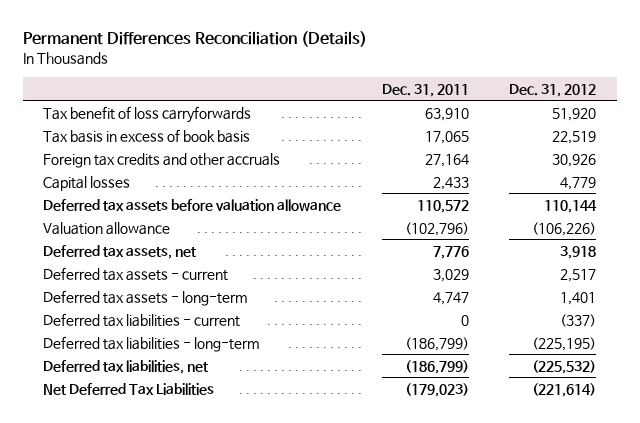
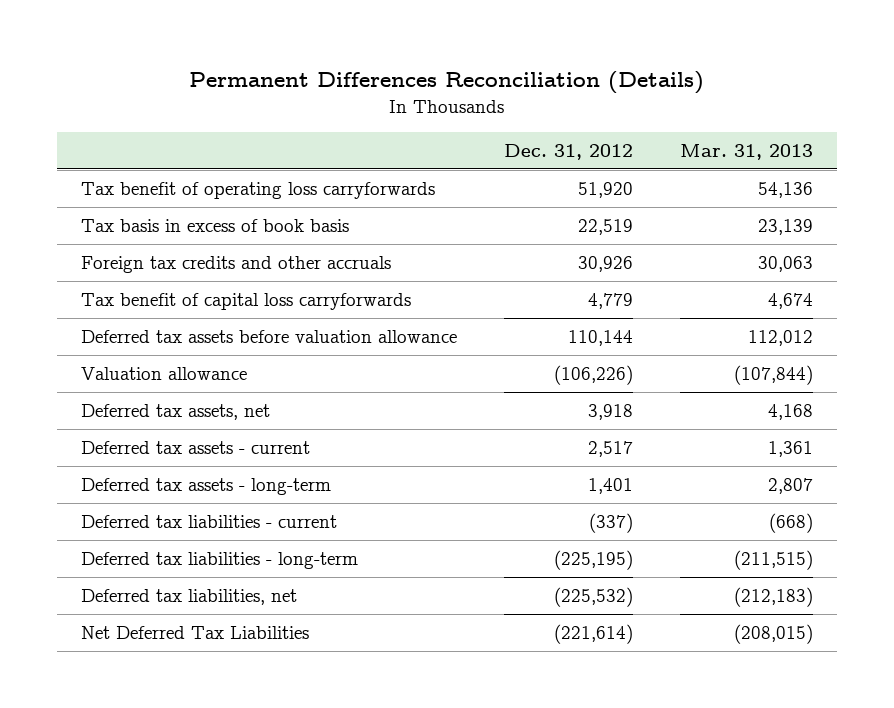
- | Dec. 31, 2011 | Dec. 31, 2012
+ | Dec. 31, 2012 | Mar. 31, 2013
- Tax benefit of loss carryforwards | 63,910 | 51,920
+ Tax benefit of operating loss carryforwards | 51,920 | 54,136
- Capital losses | 2,433 | 4,779
+ Tax benefit of capital loss carryforwards | 4,779 | 4,674

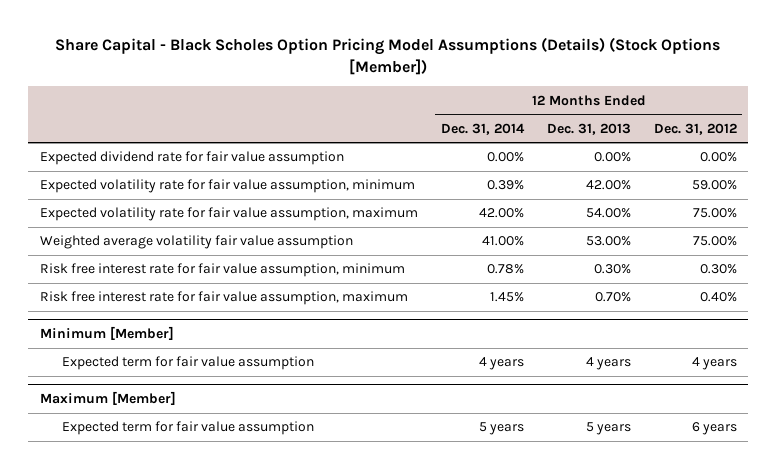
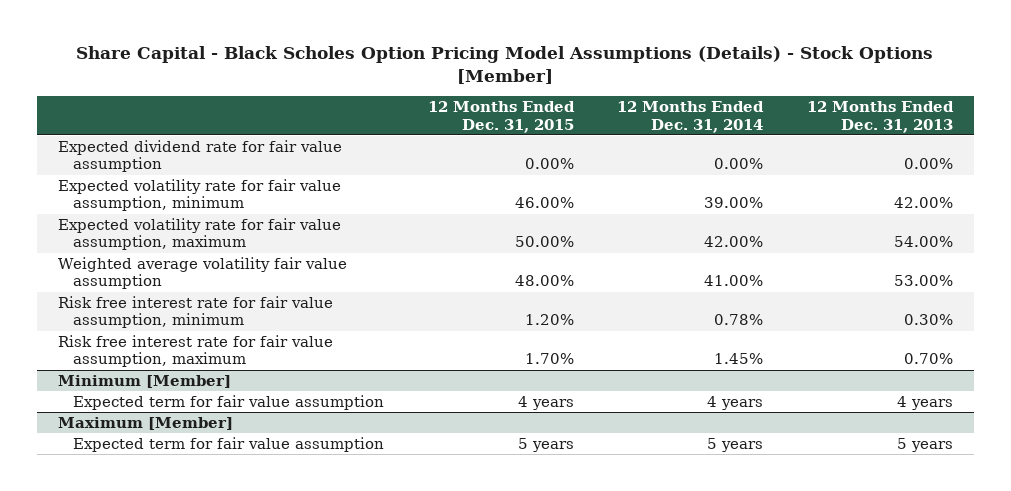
- Share Capital - Black Scholes Option Pricing Model Assumptions (Details) (Stock Options [Member])
+ Share Capital - Black Scholes Option Pricing Model Assumptions (Details) - Stock Options [Member]
- | 12 Months Ended Dec. 31, 2014 | 12 Months Ended Dec. 31, 2013 | 12 Months Ended Dec. 31, 2012
+ | 12 Months Ended Dec. 31, 2015 | 12 Months Ended Dec. 31, 2014 | 12 Months Ended Dec. 31, 2013
- Expected volatility rate for fair value assumption, minimum | 0.39% | 42.00% | 59.00%
+ Expected volatility rate for fair value assumption, minimum | 46.00% | 39.00% | 42.00%

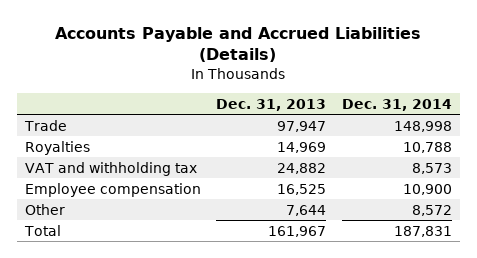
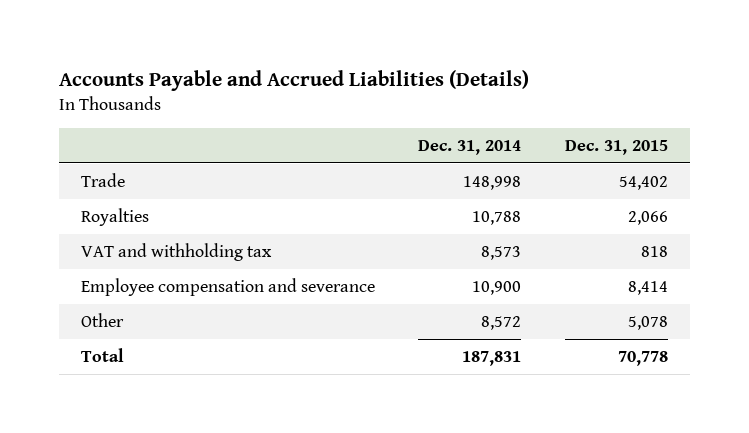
- | Dec. 31, 2013 | Dec. 31, 2014
+ | Dec. 31, 2014 | Dec. 31, 2015
- Employee compensation | 16,525 | 10,900
+ Employee compensation and severance | 10,900 | 8,414

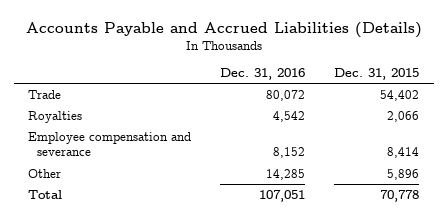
- | Dec. 31, 2014 | Dec. 31, 2015
+ | Dec. 31, 2016 | Dec. 31, 2015
- VAT and withholding tax | 8,573 | 818
- Other | 8,572 | 5,078
+ Other | 14,285 | 5,896

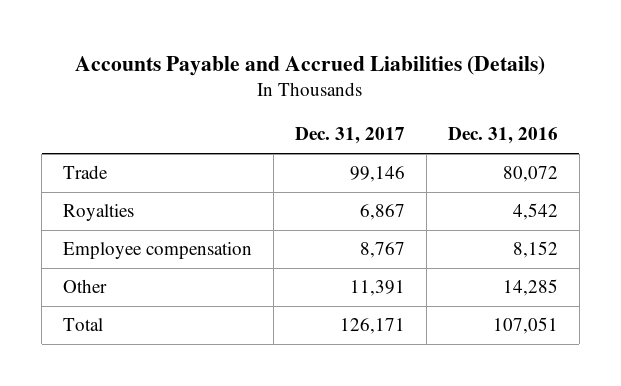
- | Dec. 31, 2016 | Dec. 31, 2015
+ | Dec. 31, 2017 | Dec. 31, 2016
- Employee compensation and severance | 8,152 | 8,414
+ Employee compensation | 8,767 | 8,152

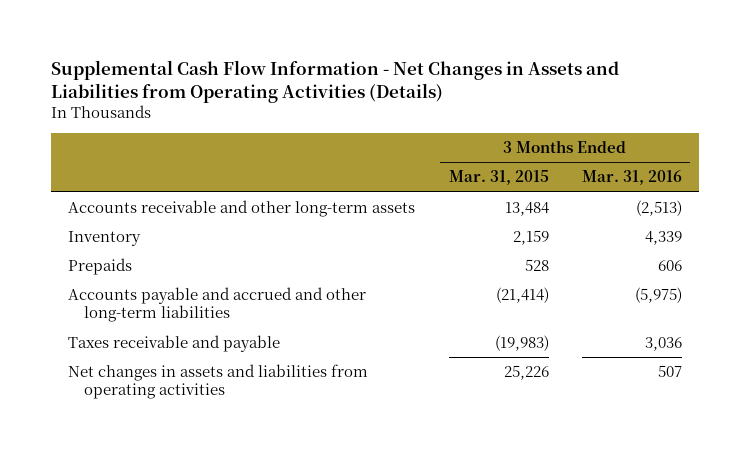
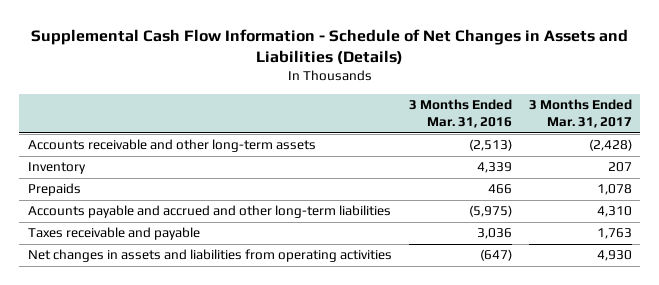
- Supplemental Cash Flow Information - Net Changes in Assets and Liabilities from Operating Activities (Details)
+ Supplemental Cash Flow Information - Schedule of Net Changes in Assets and Liabilities (Details)
- | 3 Months Ended Mar. 31, 2015 | 3 Months Ended Mar. 31, 2016
+ | 3 Months Ended Mar. 31, 2016 | 3 Months Ended Mar. 31, 2017
- Prepaids | 528 | 606
+ Prepaids | 466 | 1,078
- Net changes in assets and liabilities from operating activities | 25,226 | 507
+ Net changes in assets and liabilities from operating activities | (647) | 4,930

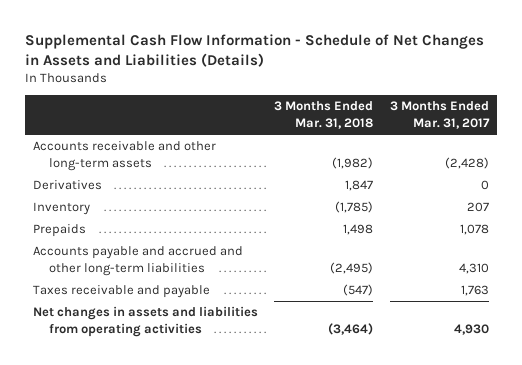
- | 3 Months Ended Mar. 31, 2016 | 3 Months Ended Mar. 31, 2017
+ | 3 Months Ended Mar. 31, 2018 | 3 Months Ended Mar. 31, 2017
+ Derivatives | 1,847 | 0

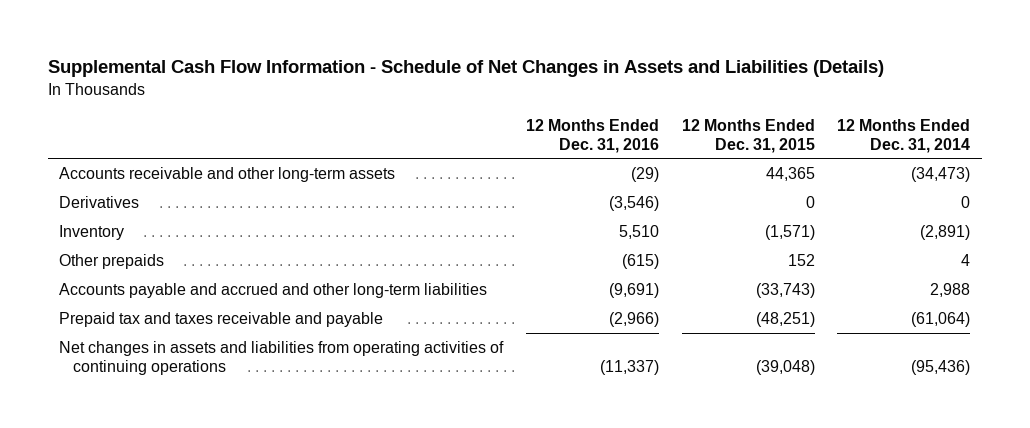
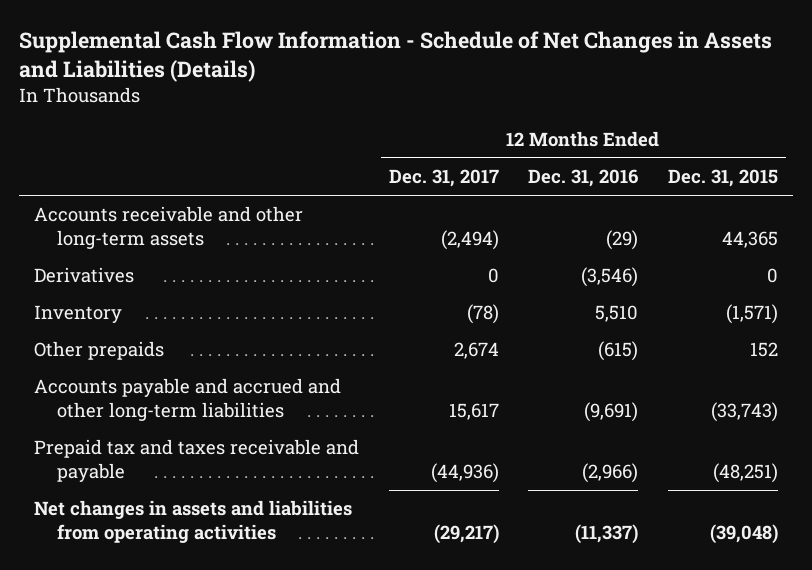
- | 12 Months Ended Dec. 31, 2016 | 12 Months Ended Dec. 31, 2015 | 12 Months Ended Dec. 31, 2014
+ | 12 Months Ended Dec. 31, 2017 | 12 Months Ended Dec. 31, 2016 | 12 Months Ended Dec. 31, 2015
- Net changes in assets and liabilities from operating activities of continuing operations | (11,337) | (39,048) | (95,436)
+ Net changes in assets and liabilities from operating activities | (29,217) | (11,337) | (39,048)

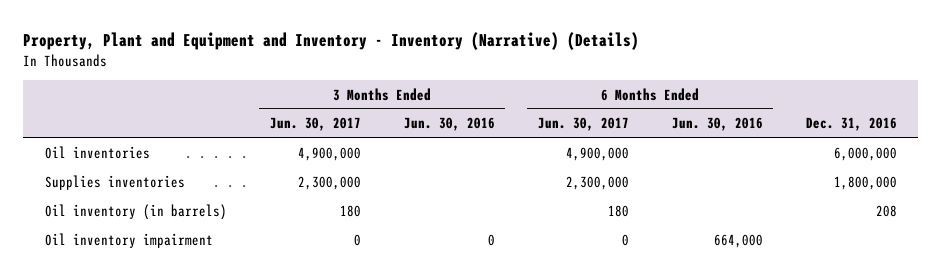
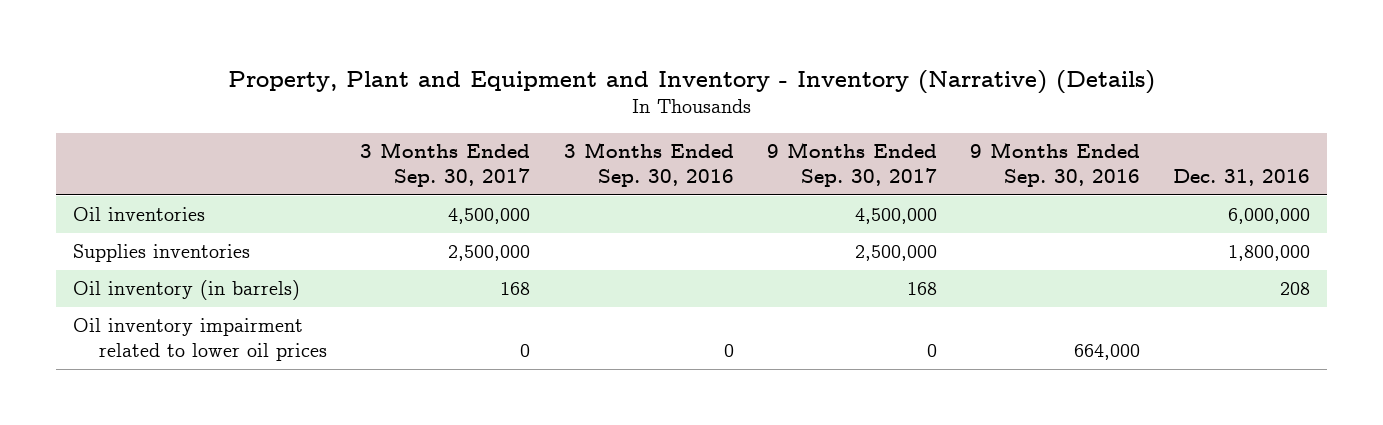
- | 3 Months Ended Jun. 30, 2017 | 3 Months Ended Jun. 30, 2016 | 6 Months Ended Jun. 30, 2017 | 6 Months Ended Jun. 30, 2016 | Dec. 31, 2016
+ | 3 Months Ended Sep. 30, 2017 | 3 Months Ended Sep. 30, 2016 | 9 Months Ended Sep. 30, 2017 | 9 Months Ended Sep. 30, 2016 | Dec. 31, 2016
- Oil inventory impairment | 0 | 0 | 0 | 664,000 |
+ Oil inventory impairment related to lower oil prices | 0 | 0 | 0 | 664,000 |

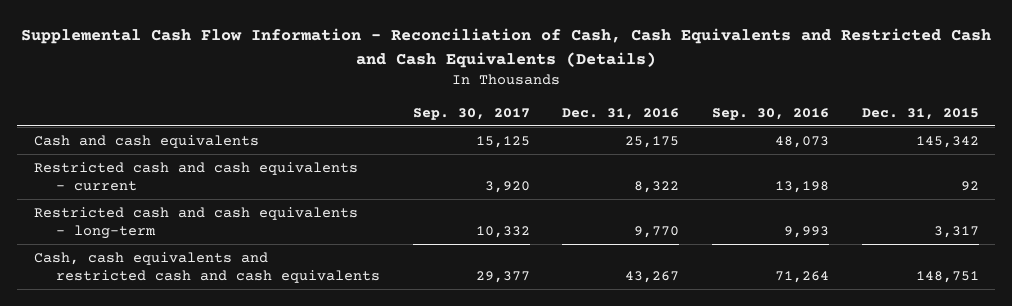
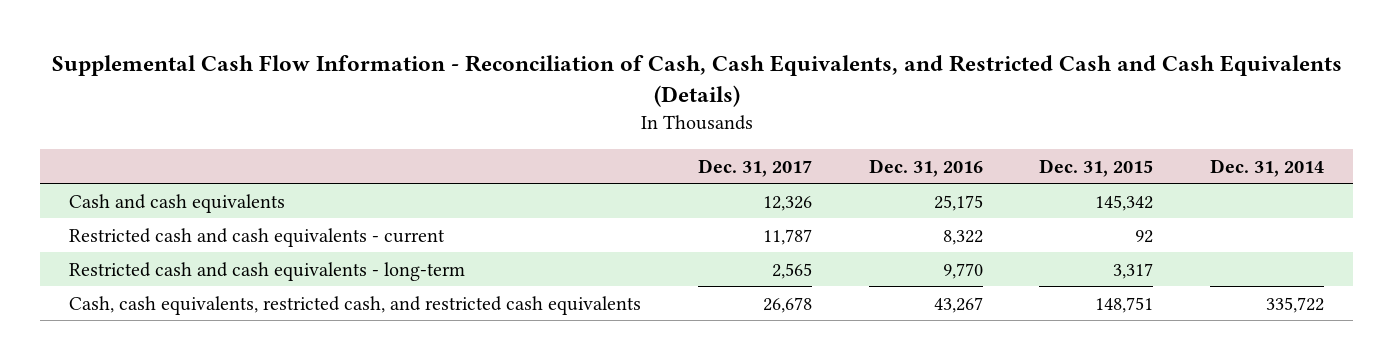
- Supplemental Cash Flow Information - Reconciliation of Cash, Cash Equivalents and Restricted Cash and Cash Equivalents (Details)
+ Supplemental Cash Flow Information - Reconciliation of Cash, Cash Equivalents, and Restricted Cash and Cash Equivalents (Details)
- | Sep. 30, 2017 | Dec. 31, 2016 | Sep. 30, 2016 | Dec. 31, 2015
+ | Dec. 31, 2017 | Dec. 31, 2016 | Dec. 31, 2015 | Dec. 31, 2014
- Cash, cash equivalents and restricted cash and cash equivalents | 29,377 | 43,267 | 71,264 | 148,751
+ Cash, cash equivalents, restricted cash, and restricted cash equivalents | 26,678 | 43,267 | 148,751 | 335,722

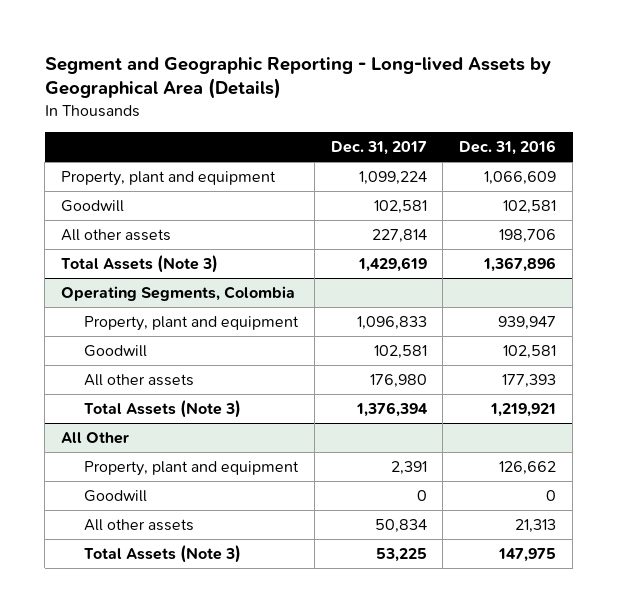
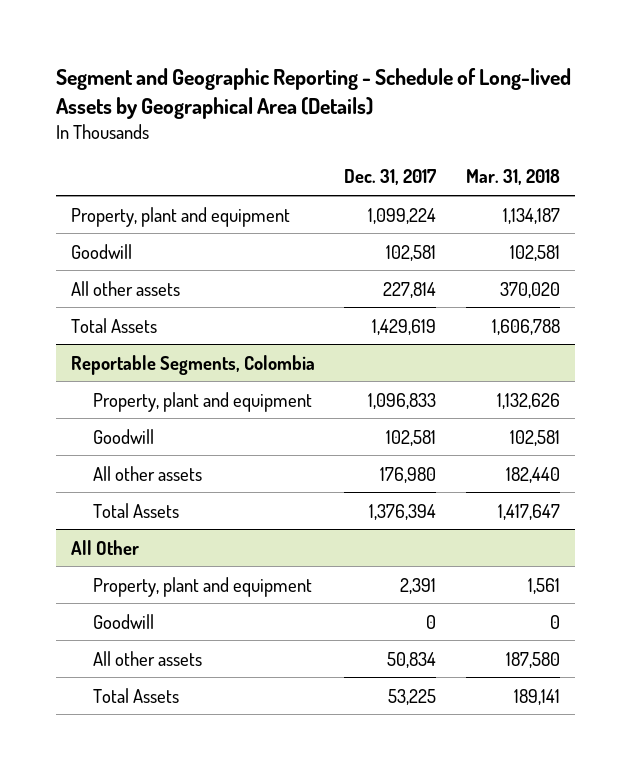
- Segment and Geographic Reporting - Long-lived Assets by Geographical Area (Details)
+ Segment and Geographic Reporting - Schedule of Long-lived Assets by Geographical Area (Details)
- | Dec. 31, 2017 | Dec. 31, 2016
+ | Dec. 31, 2017 | Mar. 31, 2018
- Total Assets (Note 3) | 1,429,619 | 1,367,896
- Operating Segments, Colombia
+ Total Assets | 1,429,619 | 1,606,788
+ Reportable Segments, Colombia
- Total Assets (Note 3) | 1,376,394 | 1,219,921
+ Total Assets | 1,376,394 | 1,417,647
@ All Other
- Total Assets (Note 3) | 53,225 | 147,975
+ Total Assets | 53,225 | 189,141

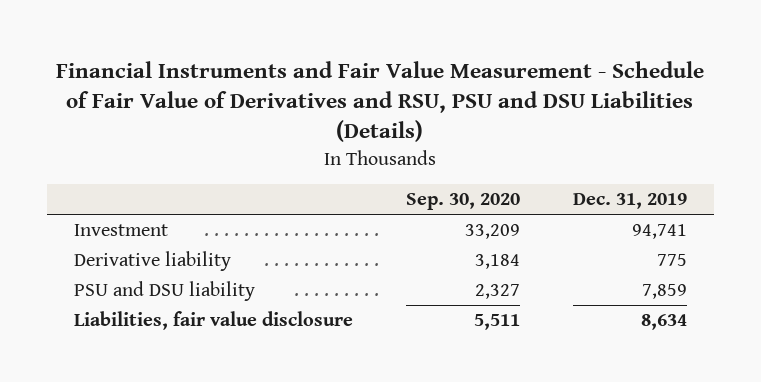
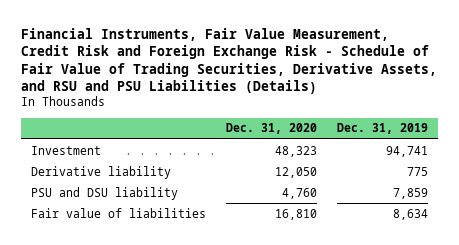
- Financial Instruments and Fair Value Measurement - Schedule of Fair Value of Derivatives and RSU, PSU and DSU Liabilities (Details)
+ Financial Instruments, Fair Value Measurement, Credit Risk and Foreign Exchange Risk - Schedule of Fair Value of Trading Securities, Derivative Assets, and RSU and PSU Liabilities (Details)
- | Sep. 30, 2020 | Dec. 31, 2019
+ | Dec. 31, 2020 | Dec. 31, 2019
- Liabilities, fair value disclosure | 5,511 | 8,634
+ Fair value of liabilities | 16,810 | 8,634

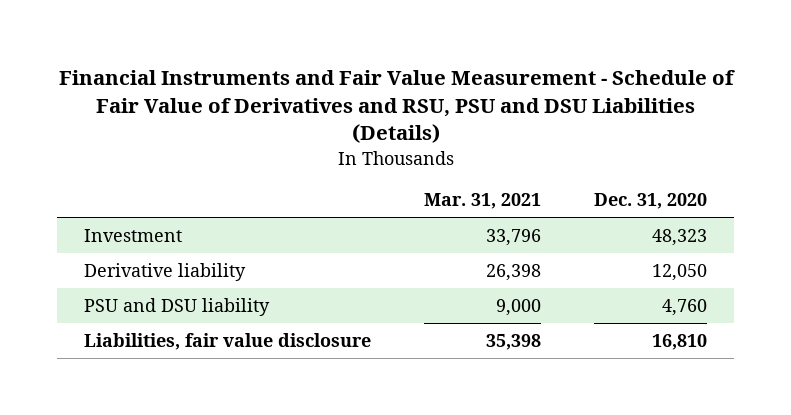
- Financial Instruments, Fair Value Measurement, Credit Risk and Foreign Exchange Risk - Schedule of Fair Value of Trading Securities, Derivative Assets, and RSU and PSU Liabilities (Details)
+ Financial Instruments and Fair Value Measurement - Schedule of Fair Value of Derivatives and RSU, PSU and DSU Liabilities (Details)
- | Dec. 31, 2020 | Dec. 31, 2019
+ | Mar. 31, 2021 | Dec. 31, 2020
- Fair value of liabilities | 16,810 | 8,634
+ Liabilities, fair value disclosure | 35,398 | 16,810

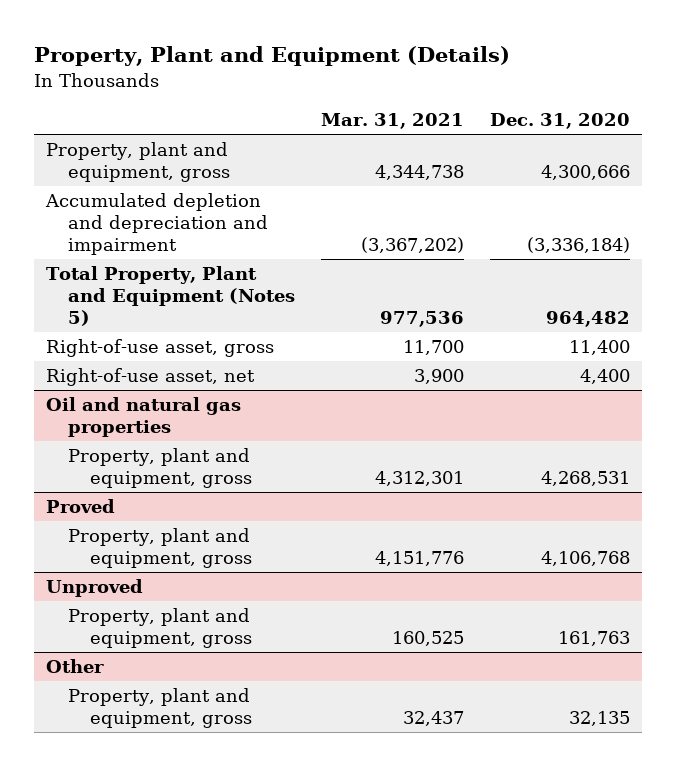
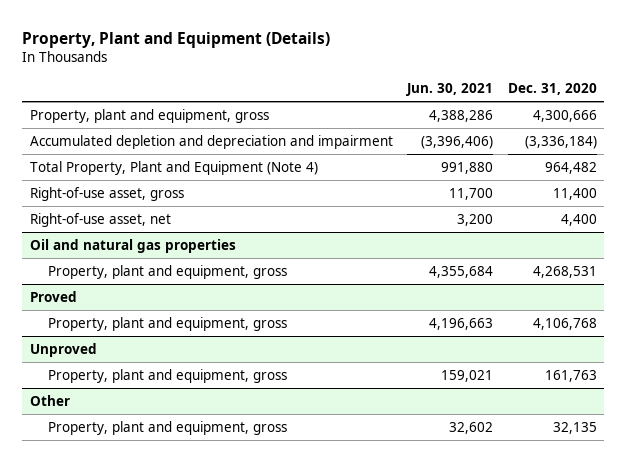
- | Mar. 31, 2021 | Dec. 31, 2020
+ | Jun. 30, 2021 | Dec. 31, 2020
- Total Property, Plant and Equipment (Notes 5) | 977,536 | 964,482
+ Total Property, Plant and Equipment (Note 4) | 991,880 | 964,482

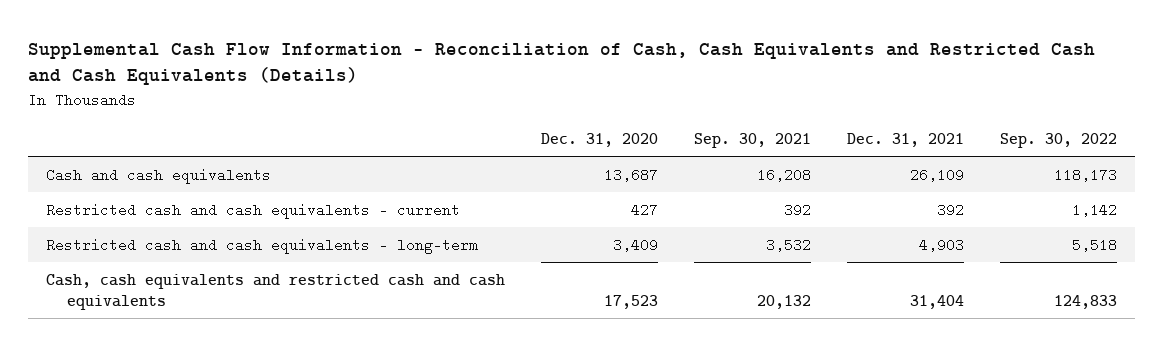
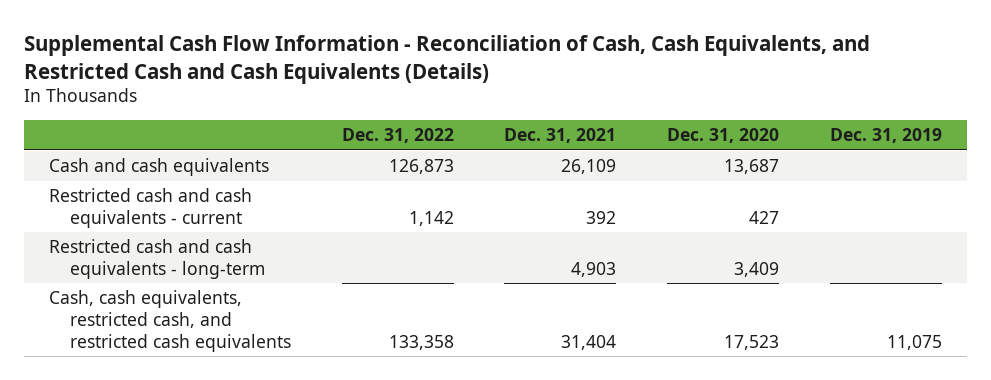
- Supplemental Cash Flow Information - Reconciliation of Cash, Cash Equivalents and Restricted Cash and Cash Equivalents (Details)
+ Supplemental Cash Flow Information - Reconciliation of Cash, Cash Equivalents, and Restricted Cash and Cash Equivalents (Details)
- | Dec. 31, 2020 | Sep. 30, 2021 | Dec. 31, 2021 | Sep. 30, 2022
+ | Dec. 31, 2022 | Dec. 31, 2021 | Dec. 31, 2020 | Dec. 31, 2019
- Cash, cash equivalents and restricted cash and cash equivalents | 17,523 | 20,132 | 31,404 | 124,833
+ Cash, cash equivalents, restricted cash, and restricted cash equivalents | 133,358 | 31,404 | 17,523 | 11,075

